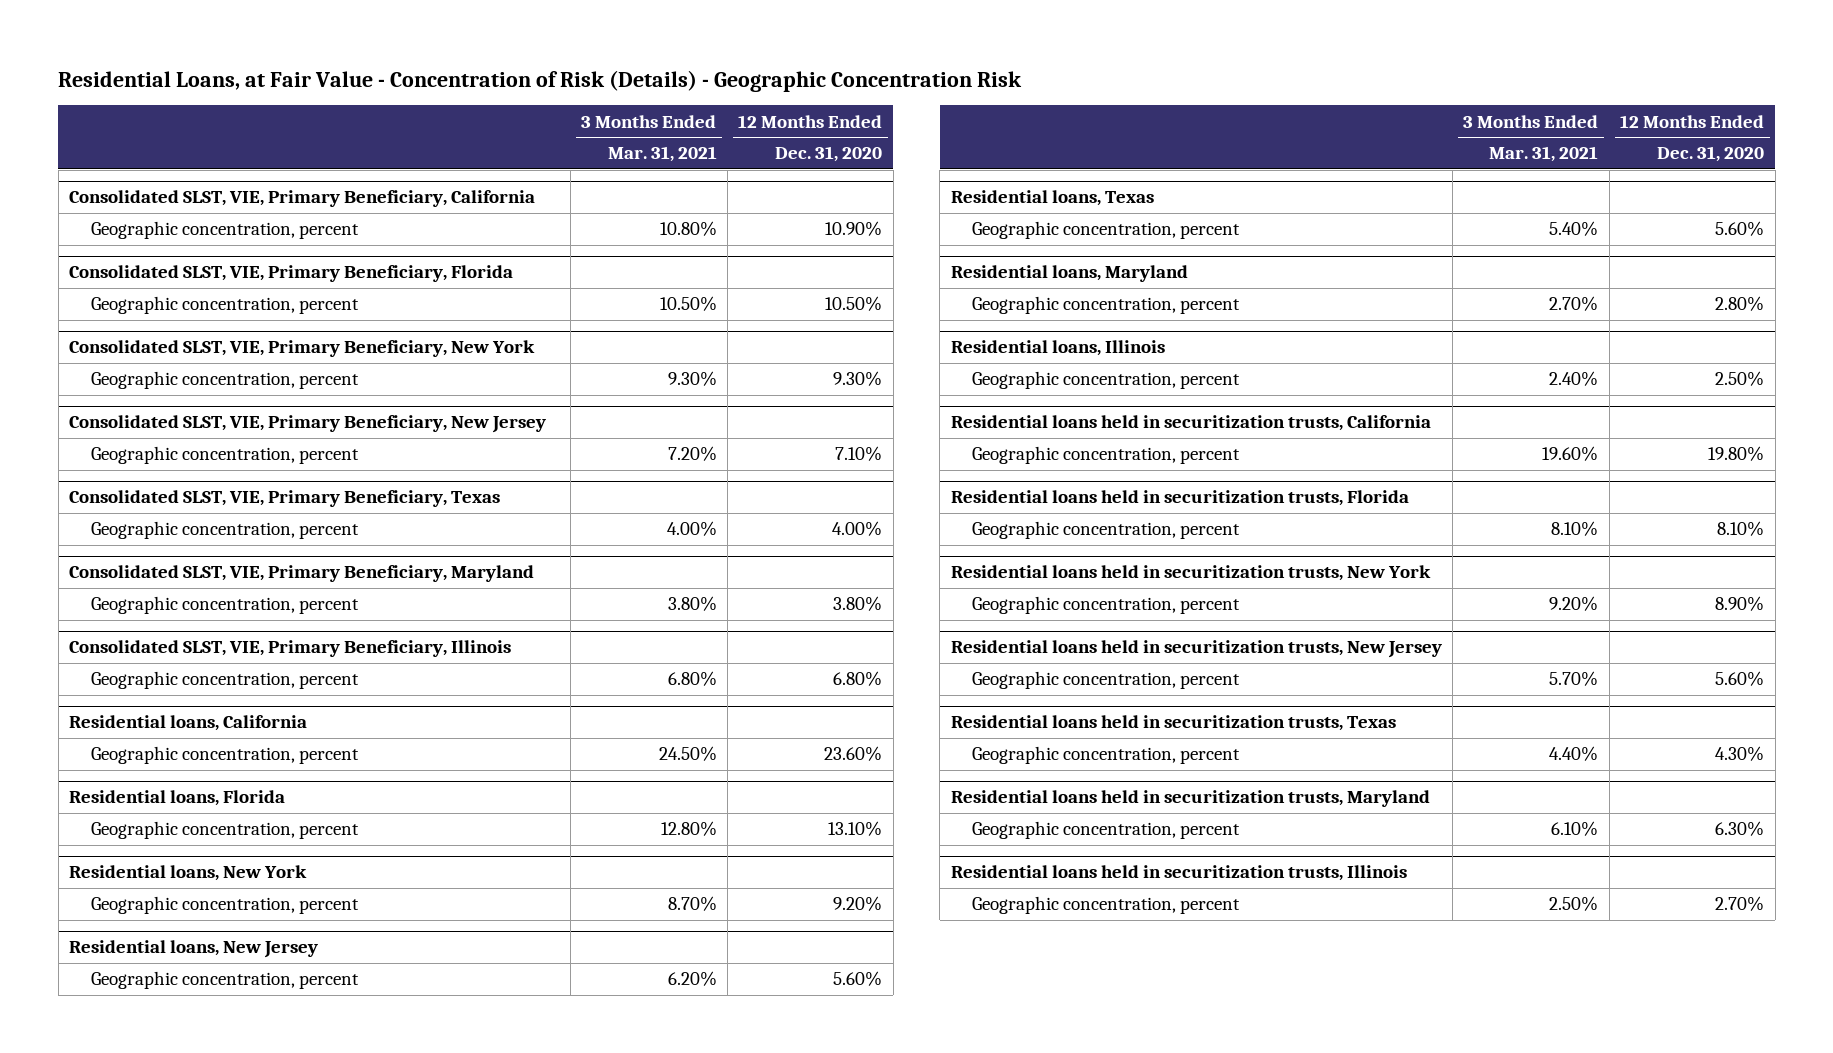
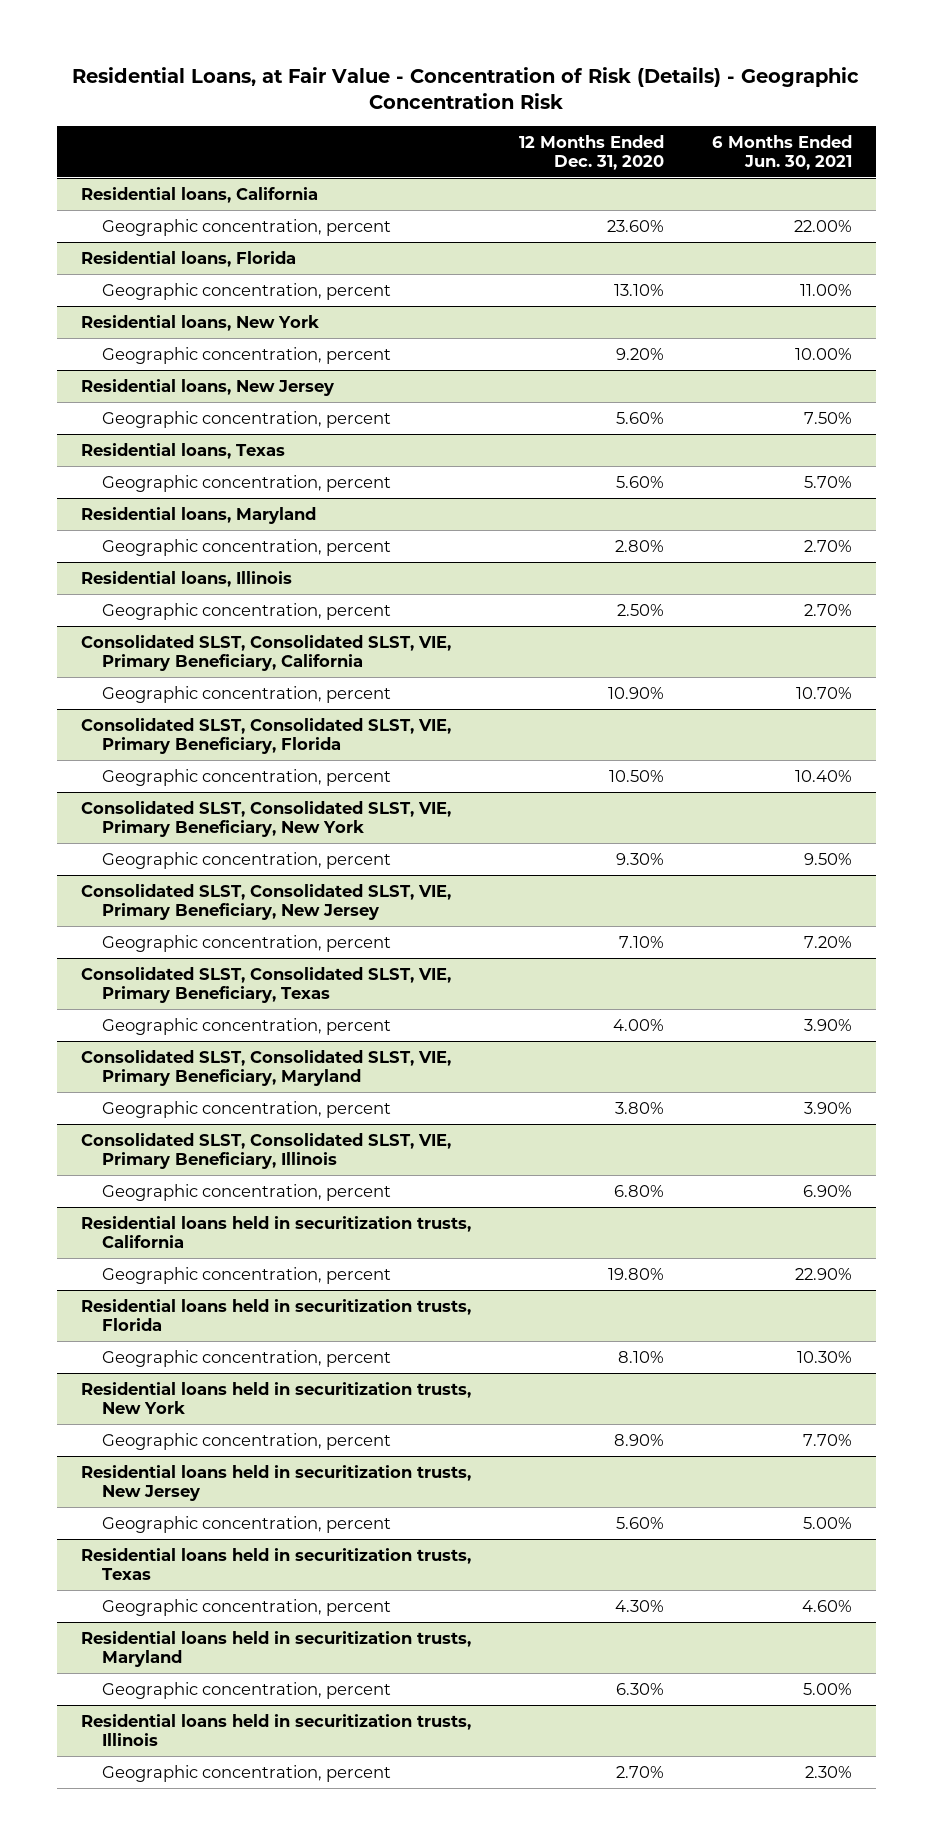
- | 3 Months Ended Mar. 31, 2021 | 12 Months Ended Dec. 31, 2020
+ | 12 Months Ended Dec. 31, 2020 | 6 Months Ended Jun. 30, 2021
- Consolidated SLST, VIE, Primary Beneficiary, California
- Geographic concentration, percent | 10.80% | 10.90%
- Consolidated SLST, VIE, Primary Beneficiary, Florida
- Geographic concentration, percent | 10.50% | 10.50%
- Consolidated SLST, VIE, Primary Beneficiary, New York
- Geographic concentration, percent | 9.30% | 9.30%
- Consolidated SLST, VIE, Primary Beneficiary, New Jersey
- Geographic concentration, percent | 7.20% | 7.10%
- Consolidated SLST, VIE, Primary Beneficiary, Texas
- Geographic concentration, percent | 4.00% | 4.00%
- Consolidated SLST, VIE, Primary Beneficiary, Maryland
- Geographic concentration, percent | 3.80% | 3.80%
- Consolidated SLST, VIE, Primary Beneficiary, Illinois
- Geographic concentration, percent | 6.80% | 6.80%
+ Consolidated SLST, Consolidated SLST, VIE, Primary Beneficiary, California
+ Geographic concentration, percent | 10.90% | 10.70%
+ Consolidated SLST, Consolidated SLST, VIE, Primary Beneficiary, Florida
+ Geographic concentration, percent | 10.50% | 10.40%
+ Consolidated SLST, Consolidated SLST, VIE, Primary Beneficiary, New York
+ Geographic concentration, percent | 9.30% | 9.50%
+ Consolidated SLST, Consolidated SLST, VIE, Primary Beneficiary, New Jersey
+ Geographic concentration, percent | 7.10% | 7.20%
+ Consolidated SLST, Consolidated SLST, VIE, Primary Beneficiary, Texas
+ Geographic concentration, percent | 4.00% | 3.90%
+ Consolidated SLST, Consolidated SLST, VIE, Primary Beneficiary, Maryland
+ Geographic concentration, percent | 3.80% | 3.90%
+ Consolidated SLST, Consolidated SLST, VIE, Primary Beneficiary, Illinois
+ Geographic concentration, percent | 6.80% | 6.90%

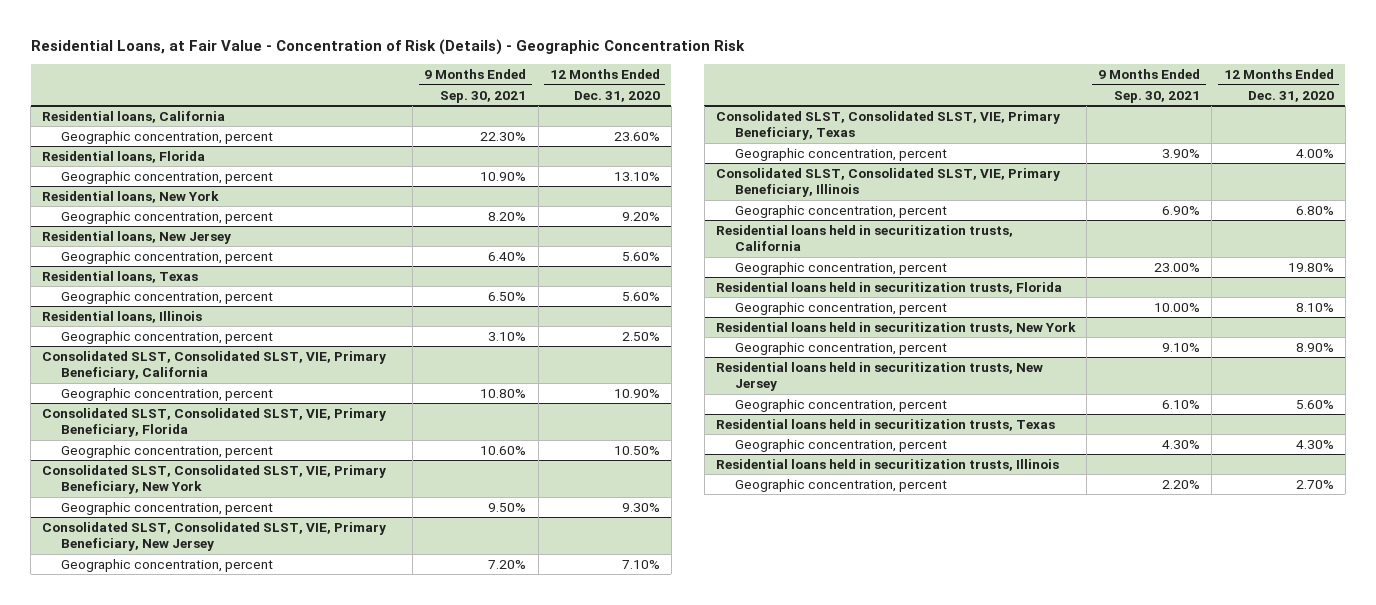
- | 12 Months Ended Dec. 31, 2020 | 6 Months Ended Jun. 30, 2021
+ | 9 Months Ended Sep. 30, 2021 | 12 Months Ended Dec. 31, 2020
- Residential loans, Maryland
- Geographic concentration, percent | 2.80% | 2.70%
- Consolidated SLST, Consolidated SLST, VIE, Primary Beneficiary, Maryland
- Geographic concentration, percent | 3.80% | 3.90%
- Residential loans held in securitization trusts, Maryland
- Geographic concentration, percent | 6.30% | 5.00%

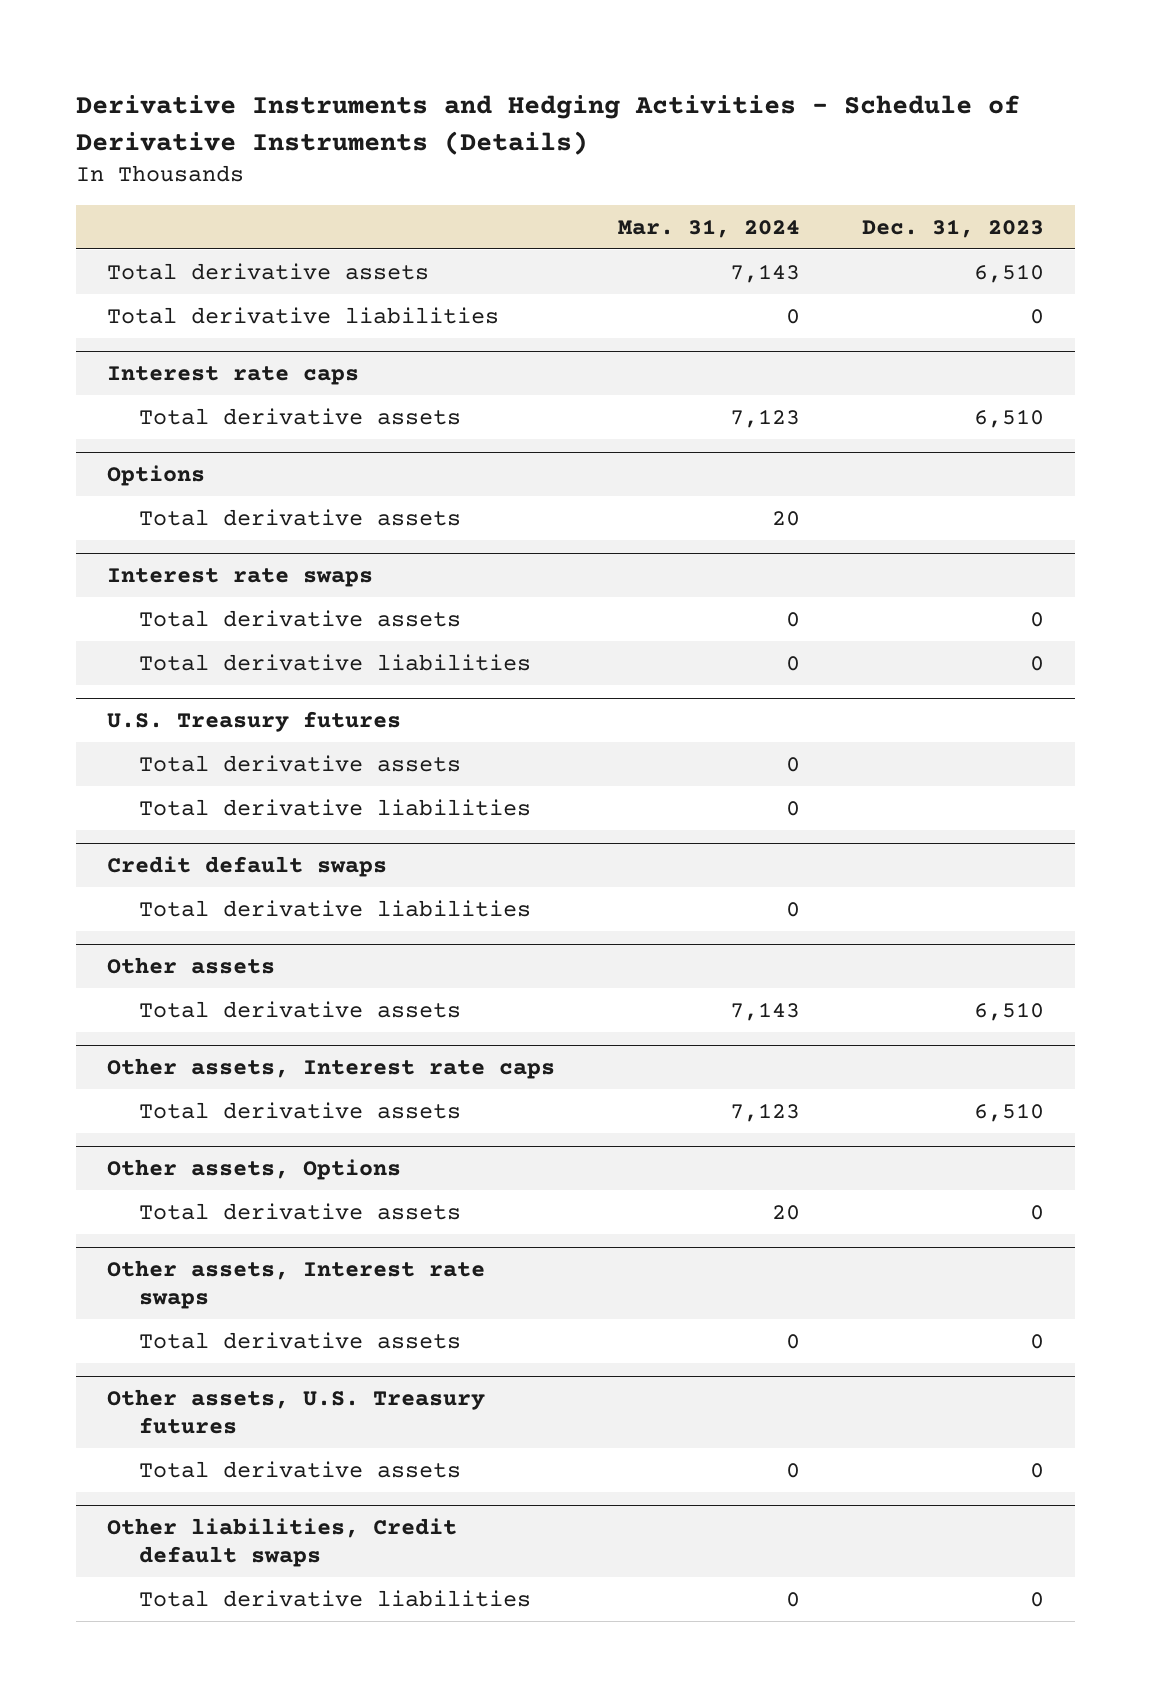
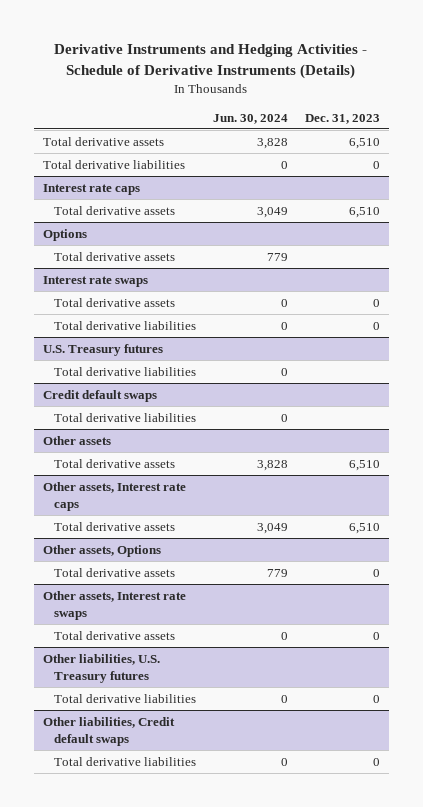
- | Mar. 31, 2024 | Dec. 31, 2023
+ | Jun. 30, 2024 | Dec. 31, 2023
@ U.S. Treasury futures
- Total derivative assets | 0 |
- Other assets, U.S. Treasury futures
- Total derivative assets | 0 | 0
+ Other liabilities, U.S. Treasury futures
+ Total derivative liabilities | 0 | 0

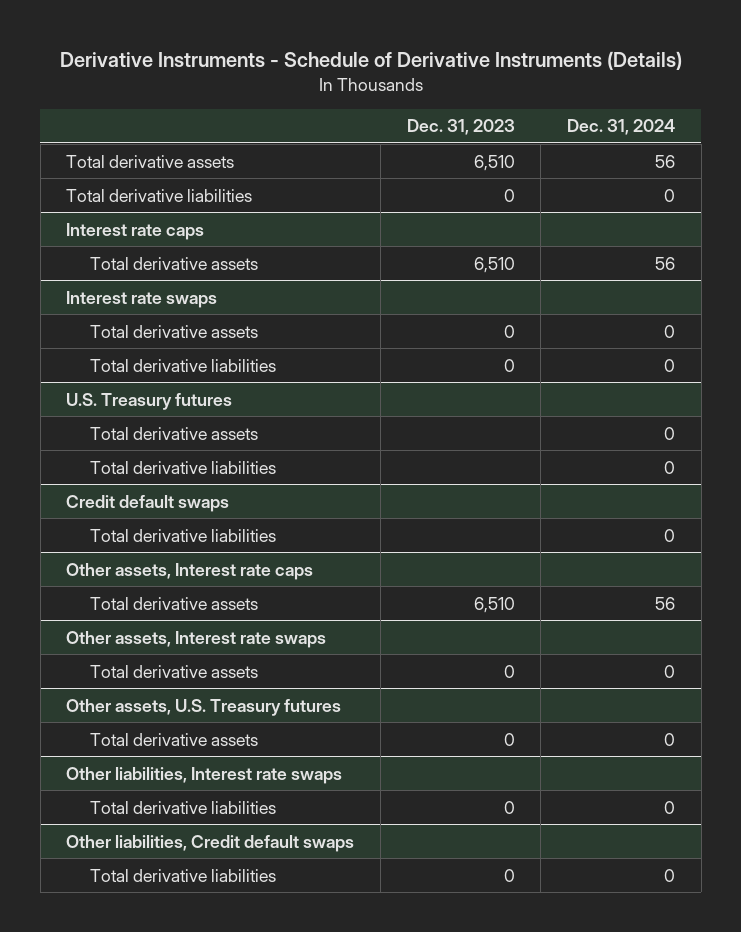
- Derivative Instruments and Hedging Activities - Schedule of Derivative Instruments (Details)
+ Derivative Instruments - Schedule of Derivative Instruments (Details)
- | Jun. 30, 2024 | Dec. 31, 2023
+ | Dec. 31, 2023 | Dec. 31, 2024
- Options
- Total derivative assets | 779 |
@ U.S. Treasury futures
+ Total derivative assets | | 0
- Other assets
- Total derivative assets | 3,828 | 6,510
- Other assets, Options
- Total derivative assets | 779 | 0
- Other liabilities, U.S. Treasury futures
+ Other assets, U.S. Treasury futures
+ Total derivative assets | 0 | 0
+ Other liabilities, Interest rate swaps

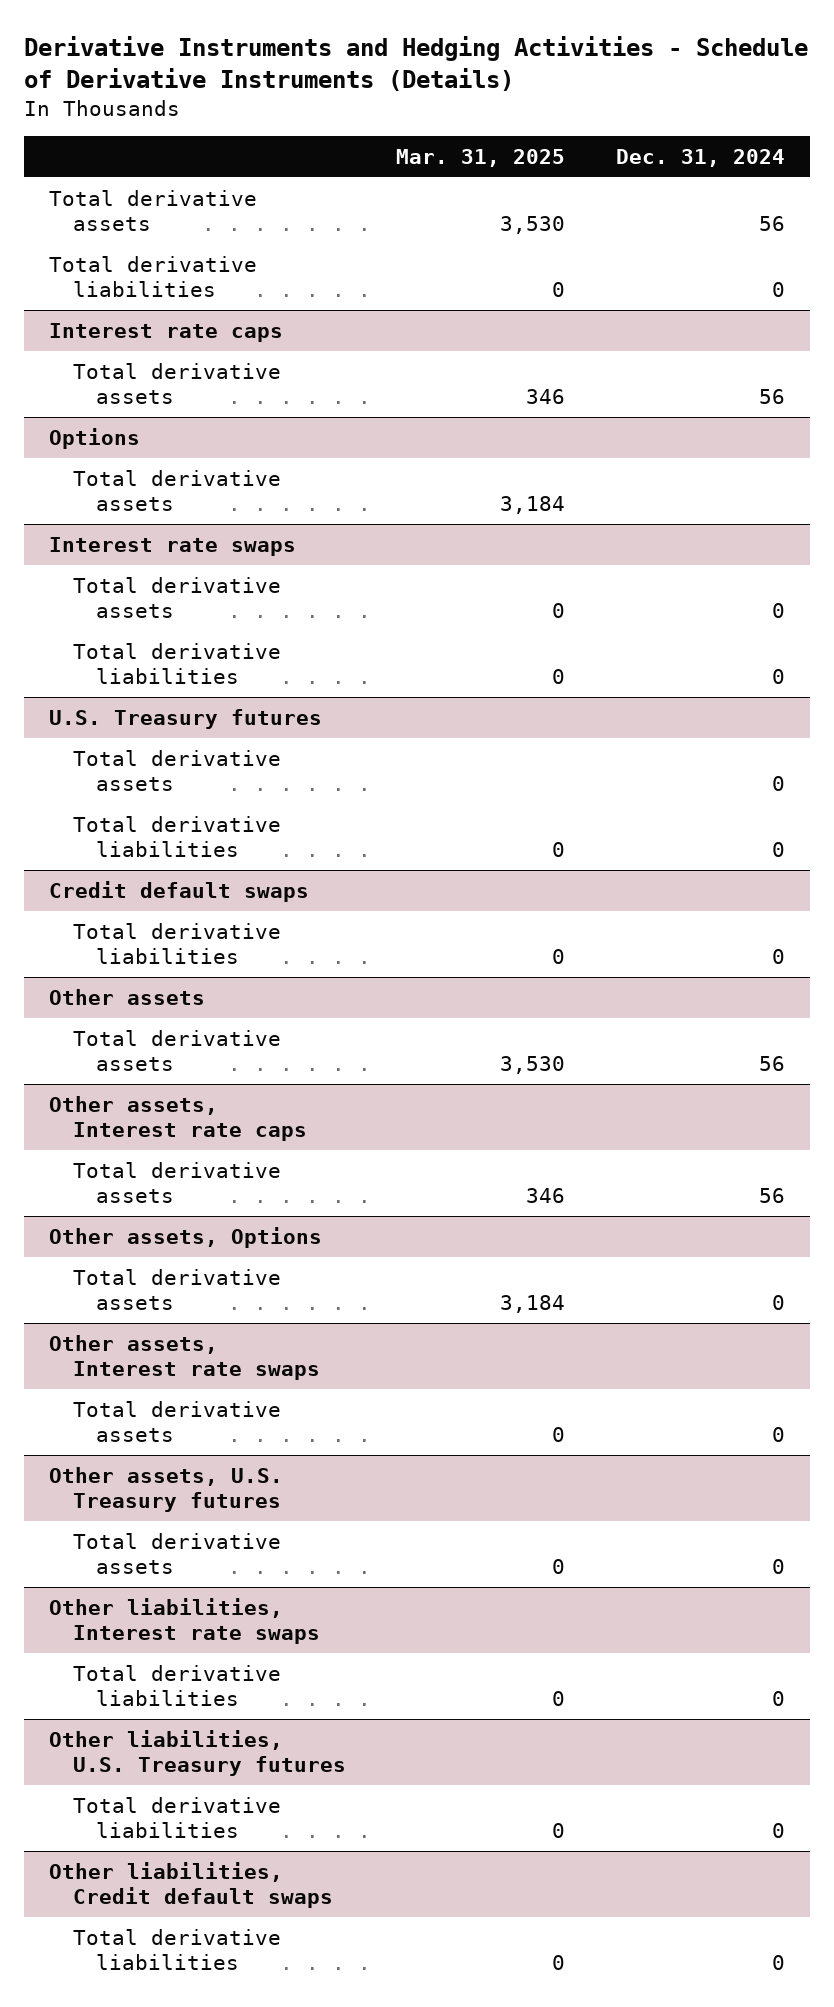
- Derivative Instruments - Schedule of Derivative Instruments (Details)
+ Derivative Instruments and Hedging Activities - Schedule of Derivative Instruments (Details)
- | Dec. 31, 2023 | Dec. 31, 2024
+ | Mar. 31, 2025 | Dec. 31, 2024
+ Options
+ Total derivative assets | 3,184 |
+ Other assets
+ Total derivative assets | 3,530 | 56
+ Other assets, Options
+ Total derivative assets | 3,184 | 0
+ Other liabilities, U.S. Treasury futures
+ Total derivative liabilities | 0 | 0

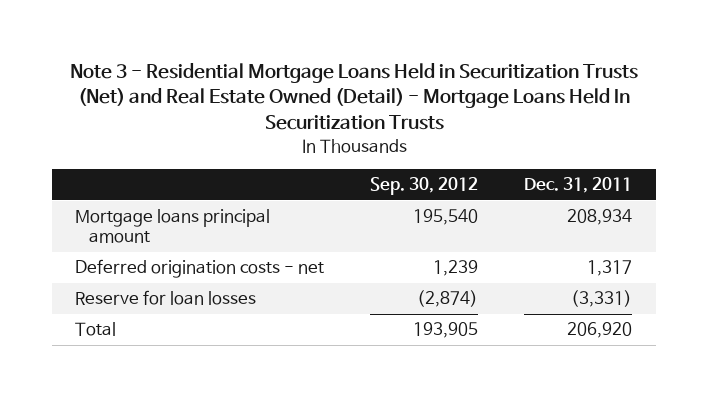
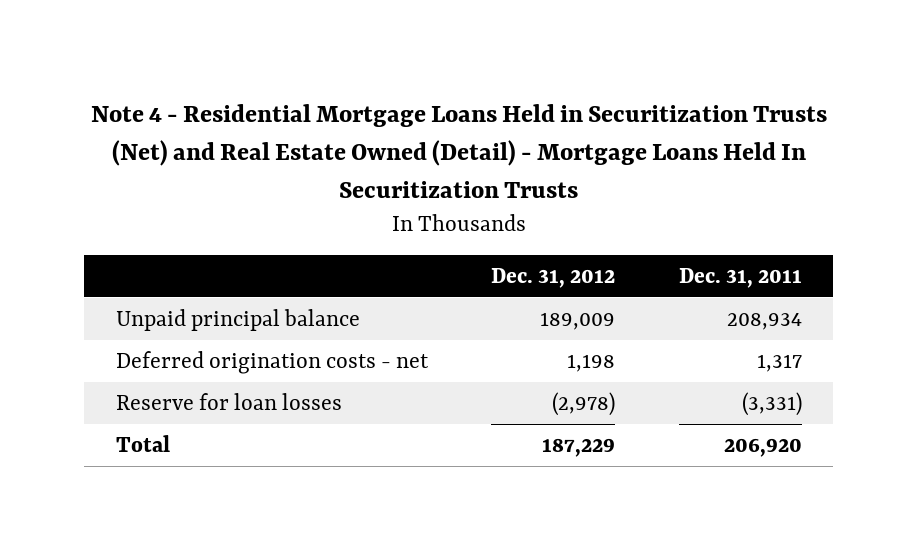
- Note 3 - Residential Mortgage Loans Held in Securitization Trusts (Net) and Real Estate Owned (Detail) - Mortgage Loans Held In Securitization Trusts
+ Note 4 - Residential Mortgage Loans Held in Securitization Trusts (Net) and Real Estate Owned (Detail) - Mortgage Loans Held In Securitization Trusts
- | Sep. 30, 2012 | Dec. 31, 2011
+ | Dec. 31, 2012 | Dec. 31, 2011
- Mortgage loans principal amount | 195,540 | 208,934
+ Unpaid principal balance | 189,009 | 208,934

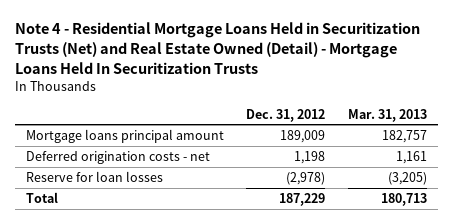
- | Dec. 31, 2012 | Dec. 31, 2011
+ | Dec. 31, 2012 | Mar. 31, 2013
- Unpaid principal balance | 189,009 | 208,934
+ Mortgage loans principal amount | 189,009 | 182,757

